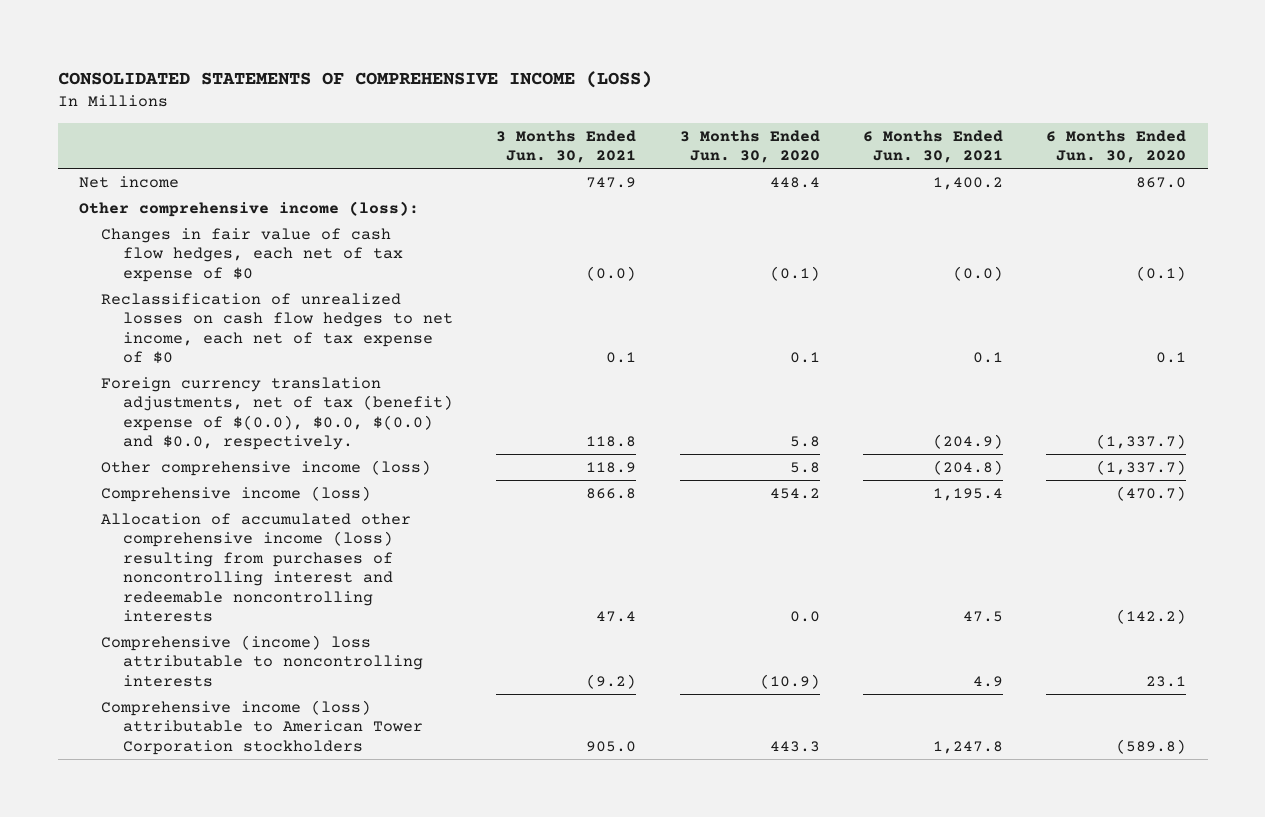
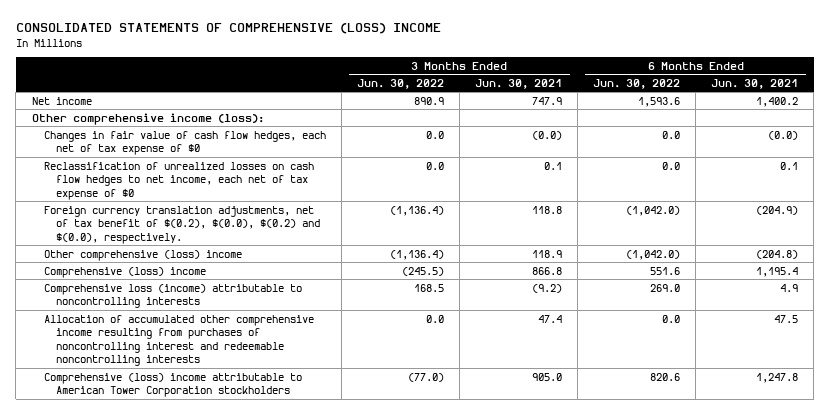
- CONSOLIDATED STATEMENTS OF COMPREHENSIVE INCOME (LOSS)
+ CONSOLIDATED STATEMENTS OF COMPREHENSIVE (LOSS) INCOME
- | 3 Months Ended Jun. 30, 2021 | 3 Months Ended Jun. 30, 2020 | 6 Months Ended Jun. 30, 2021 | 6 Months Ended Jun. 30, 2020
+ | 3 Months Ended Jun. 30, 2022 | 3 Months Ended Jun. 30, 2021 | 6 Months Ended Jun. 30, 2022 | 6 Months Ended Jun. 30, 2021
- Foreign currency translation adjustments, net of tax (benefit) expense of $(0.0), $0.0, $(0.0) and $0.0, respectively. | 118.8 | 5.8 | (204.9) | (1,337.7)
- Other comprehensive income (loss) | 118.9 | 5.8 | (204.8) | (1,337.7)
- Comprehensive income (loss) | 866.8 | 454.2 | 1,195.4 | (470.7)
- Allocation of accumulated other comprehensive income (loss) resulting from purchases of noncontrolling interest and redeemable noncontrolling interests | 47.4 | 0.0 | 47.5 | (142.2)
- Comprehensive (income) loss attributable to noncontrolling interests | (9.2) | (10.9) | 4.9 | 23.1
- Comprehensive income (loss) attributable to American Tower Corporation stockholders | 905.0 | 443.3 | 1,247.8 | (589.8)
+ Foreign currency translation adjustments, net of tax benefit of $(0.2), $(0.0), $(0.2) and $(0.0), respectively. | (1,136.4) | 118.8 | (1,042.0) | (204.9)
+ Other comprehensive (loss) income | (1,136.4) | 118.9 | (1,042.0) | (204.8)
+ Comprehensive (loss) income | (245.5) | 866.8 | 551.6 | 1,195.4
+ Comprehensive loss (income) attributable to noncontrolling interests | 168.5 | (9.2) | 269.0 | 4.9
+ Allocation of accumulated other comprehensive income resulting from purchases of noncontrolling interest and redeemable noncontrolling interests | 0.0 | 47.4 | 0.0 | 47.5
+ Comprehensive (loss) income attributable to American Tower Corporation stockholders | (77.0) | 905.0 | 820.6 | 1,247.8

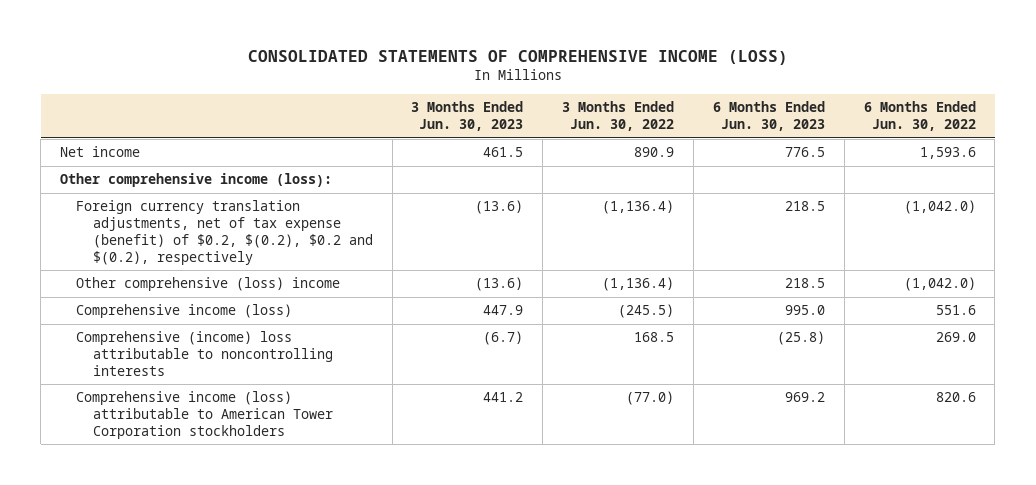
- CONSOLIDATED STATEMENTS OF COMPREHENSIVE (LOSS) INCOME
+ CONSOLIDATED STATEMENTS OF COMPREHENSIVE INCOME (LOSS)
- | 3 Months Ended Jun. 30, 2022 | 3 Months Ended Jun. 30, 2021 | 6 Months Ended Jun. 30, 2022 | 6 Months Ended Jun. 30, 2021
+ | 3 Months Ended Jun. 30, 2023 | 3 Months Ended Jun. 30, 2022 | 6 Months Ended Jun. 30, 2023 | 6 Months Ended Jun. 30, 2022
- Changes in fair value of cash flow hedges, each net of tax expense of $0 | 0.0 | (0.0) | 0.0 | (0.0)
- Reclassification of unrealized losses on cash flow hedges to net income, each net of tax expense of $0 | 0.0 | 0.1 | 0.0 | 0.1
- Foreign currency translation adjustments, net of tax benefit of $(0.2), $(0.0), $(0.2) and $(0.0), respectively. | (1,136.4) | 118.8 | (1,042.0) | (204.9)
+ Foreign currency translation adjustments, net of tax expense (benefit) of $0.2, $(0.2), $0.2 and $(0.2), respectively | (13.6) | (1,136.4) | 218.5 | (1,042.0)
- Comprehensive (loss) income | (245.5) | 866.8 | 551.6 | 1,195.4
- Comprehensive loss (income) attributable to noncontrolling interests | 168.5 | (9.2) | 269.0 | 4.9
- Allocation of accumulated other comprehensive income resulting from purchases of noncontrolling interest and redeemable noncontrolling interests | 0.0 | 47.4 | 0.0 | 47.5
- Comprehensive (loss) income attributable to American Tower Corporation stockholders | (77.0) | 905.0 | 820.6 | 1,247.8
+ Comprehensive income (loss) | 447.9 | (245.5) | 995.0 | 551.6
+ Comprehensive (income) loss attributable to noncontrolling interests | (6.7) | 168.5 | (25.8) | 269.0
+ Comprehensive income (loss) attributable to American Tower Corporation stockholders | 441.2 | (77.0) | 969.2 | 820.6

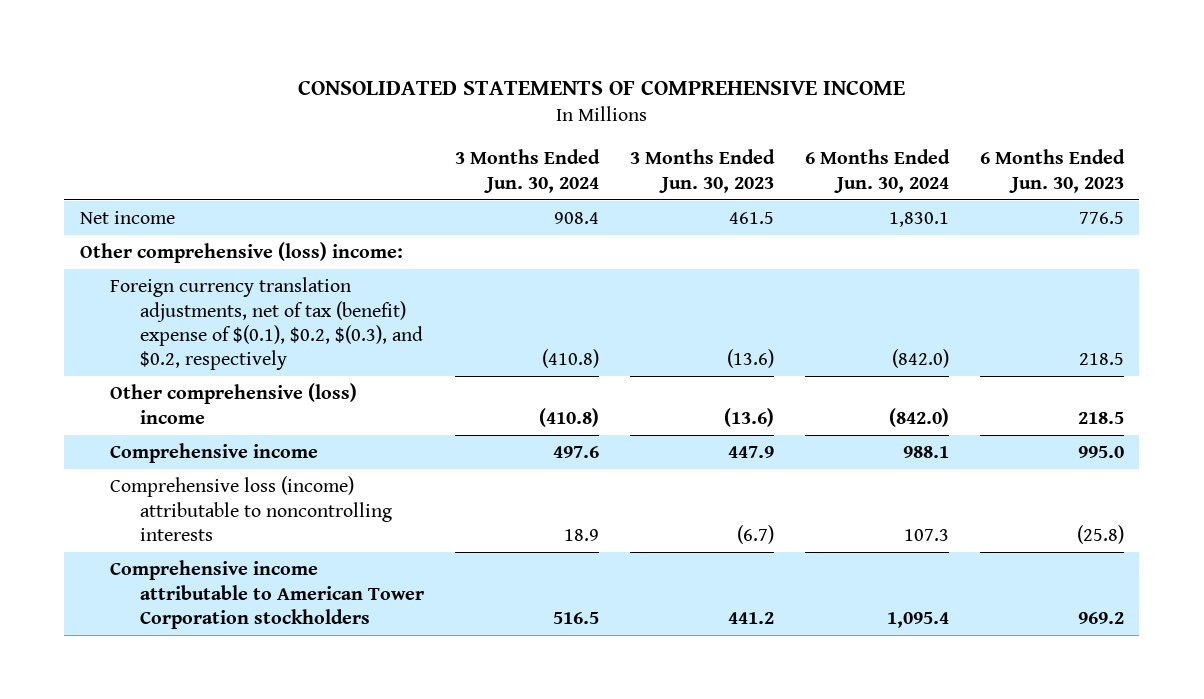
- CONSOLIDATED STATEMENTS OF COMPREHENSIVE INCOME (LOSS)
+ CONSOLIDATED STATEMENTS OF COMPREHENSIVE INCOME
- | 3 Months Ended Jun. 30, 2023 | 3 Months Ended Jun. 30, 2022 | 6 Months Ended Jun. 30, 2023 | 6 Months Ended Jun. 30, 2022
+ | 3 Months Ended Jun. 30, 2024 | 3 Months Ended Jun. 30, 2023 | 6 Months Ended Jun. 30, 2024 | 6 Months Ended Jun. 30, 2023
- Other comprehensive income (loss):
- Foreign currency translation adjustments, net of tax expense (benefit) of $0.2, $(0.2), $0.2 and $(0.2), respectively | (13.6) | (1,136.4) | 218.5 | (1,042.0)
+ Other comprehensive (loss) income:
+ Foreign currency translation adjustments, net of tax (benefit) expense of $(0.1), $0.2, $(0.3), and $0.2, respectively | (410.8) | (13.6) | (842.0) | 218.5
- Comprehensive income (loss) | 447.9 | (245.5) | 995.0 | 551.6
- Comprehensive (income) loss attributable to noncontrolling interests | (6.7) | 168.5 | (25.8) | 269.0
- Comprehensive income (loss) attributable to American Tower Corporation stockholders | 441.2 | (77.0) | 969.2 | 820.6
+ Comprehensive income | 497.6 | 447.9 | 988.1 | 995.0
+ Comprehensive loss (income) attributable to noncontrolling interests | 18.9 | (6.7) | 107.3 | (25.8)
+ Comprehensive income attributable to American Tower Corporation stockholders | 516.5 | 441.2 | 1,095.4 | 969.2

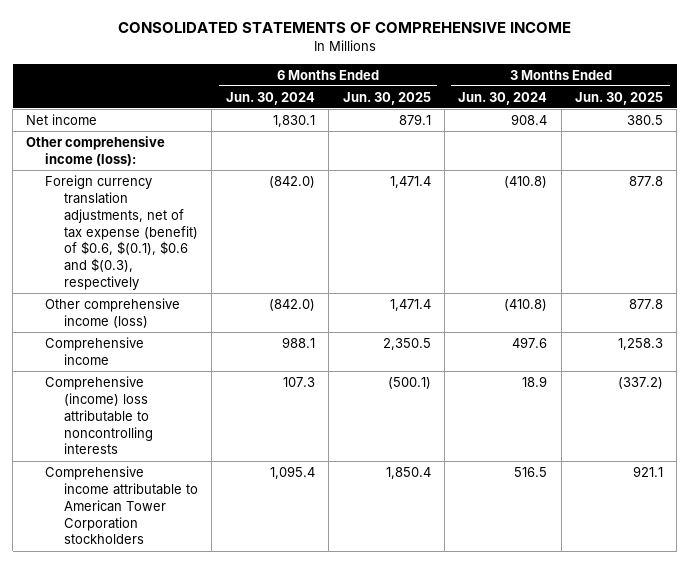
- | 3 Months Ended Jun. 30, 2024 | 3 Months Ended Jun. 30, 2023 | 6 Months Ended Jun. 30, 2024 | 6 Months Ended Jun. 30, 2023
+ | 6 Months Ended Jun. 30, 2024 | 6 Months Ended Jun. 30, 2025 | 3 Months Ended Jun. 30, 2024 | 3 Months Ended Jun. 30, 2025
- Other comprehensive (loss) income:
- Foreign currency translation adjustments, net of tax (benefit) expense of $(0.1), $0.2, $(0.3), and $0.2, respectively | (410.8) | (13.6) | (842.0) | 218.5
- Other comprehensive (loss) income | (410.8) | (13.6) | (842.0) | 218.5
+ Other comprehensive income (loss):
+ Foreign currency translation adjustments, net of tax expense (benefit) of $0.6, $(0.1), $0.6 and $(0.3), respectively | (842.0) | 1,471.4 | (410.8) | 877.8
+ Other comprehensive income (loss) | (842.0) | 1,471.4 | (410.8) | 877.8
- Comprehensive loss (income) attributable to noncontrolling interests | 18.9 | (6.7) | 107.3 | (25.8)
+ Comprehensive (income) loss attributable to noncontrolling interests | 107.3 | (500.1) | 18.9 | (337.2)

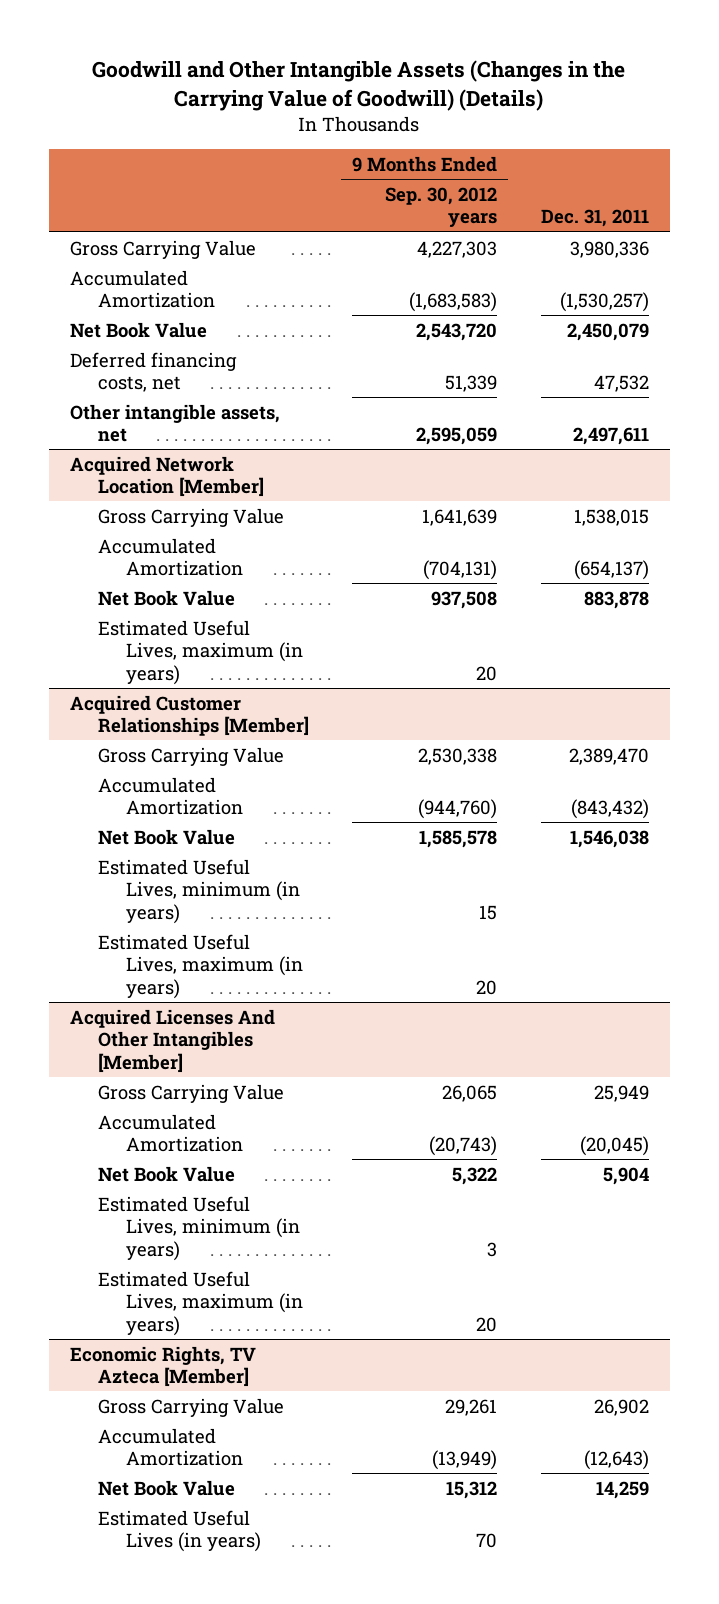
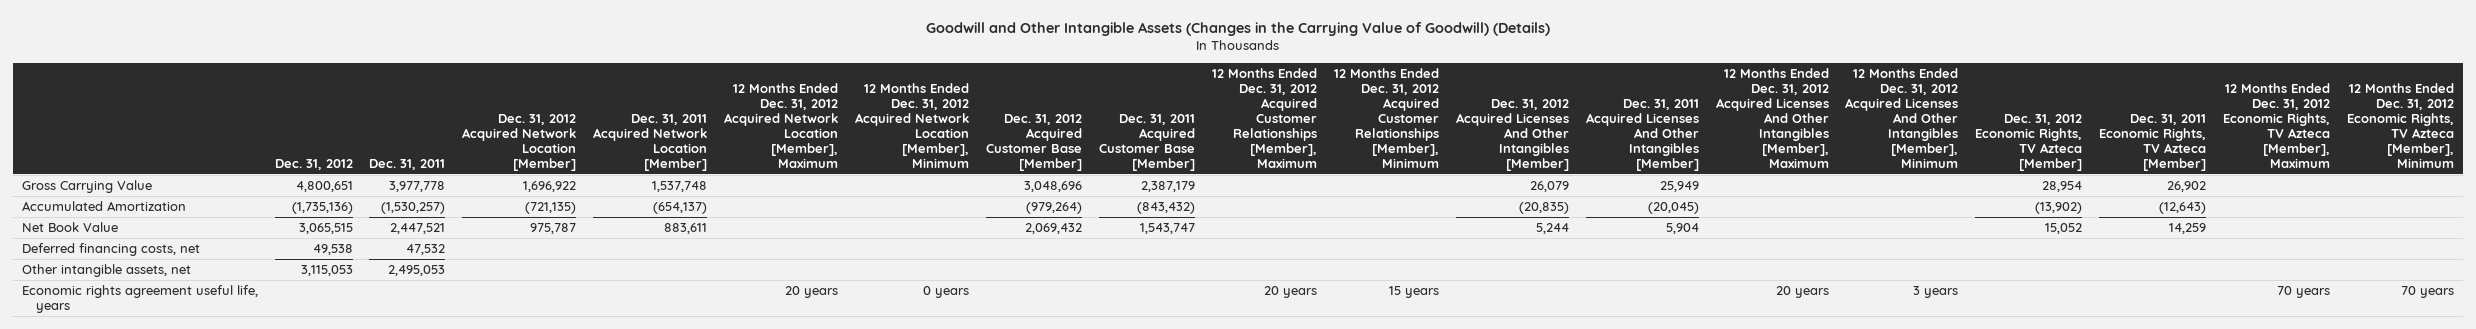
- | 9 Months Ended Sep. 30, 2012 years | Dec. 31, 2011
+ | Dec. 31, 2012 | Dec. 31, 2011 | Dec. 31, 2012 Acquired Network Location [Member] | Dec. 31, 2011 Acquired Network Location [Member] | 12 Months Ended Dec. 31, 2012 Acquired Network Location [Member], Maximum | 12 Months Ended Dec. 31, 2012 Acquired Network Location [Member], Minimum | Dec. 31, 2012 Acquired Customer Base [Member] | Dec. 31, 2011 Acquired Customer Base [Member] | 12 Months Ended Dec. 31, 2012 Acquired Customer Relationships [Member], Maximum | 12 Months Ended Dec. 31, 2012 Acquired Customer Relationships [Member], Minimum | Dec. 31, 2012 Acquired Licenses And Other Intangibles [Member] | Dec. 31, 2011 Acquired Licenses And Other Intangibles [Member] | 12 Months Ended Dec. 31, 2012 Acquired Licenses And Other Intangibles [Member], Maximum | 12 Months Ended Dec. 31, 2012 Acquired Licenses And Other Intangibles [Member], Minimum | Dec. 31, 2012 Economic Rights, TV Azteca [Member] | Dec. 31, 2011 Economic Rights, TV Azteca [Member] | 12 Months Ended Dec. 31, 2012 Economic Rights, TV Azteca [Member], Maximum | 12 Months Ended Dec. 31, 2012 Economic Rights, TV Azteca [Member], Minimum
- Gross Carrying Value | 4,227,303 | 3,980,336
+ Gross Carrying Value | 4,800,651 | 3,977,778 | 1,696,922 | 1,537,748 | | | 3,048,696 | 2,387,179 | | | 26,079 | 25,949 | | | 28,954 | 26,902 | |
- Net Book Value | 2,543,720 | 2,450,079
+ Net Book Value | 3,065,515 | 2,447,521 | 975,787 | 883,611 | | | 2,069,432 | 1,543,747 | | | 5,244 | 5,904 | | | 15,052 | 14,259 | |
- Other intangible assets, net | 2,595,059 | 2,497,611
- Acquired Network Location [Member]
- Gross Carrying Value | 1,641,639 | 1,538,015
- Accumulated Amortization | (704,131) | (654,137)
- Net Book Value | 937,508 | 883,878
- Estimated Useful Lives, maximum (in years) | 20 |
- Acquired Customer Relationships [Member]
- Gross Carrying Value | 2,530,338 | 2,389,470
- Accumulated Amortization | (944,760) | (843,432)
- Net Book Value | 1,585,578 | 1,546,038
- Estimated Useful Lives, minimum (in years) | 15 |
- Estimated Useful Lives, maximum (in years) | 20 |
- Acquired Licenses And Other Intangibles [Member]
- Gross Carrying Value | 26,065 | 25,949
- Accumulated Amortization | (20,743) | (20,045)
- Net Book Value | 5,322 | 5,904
- Estimated Useful Lives, minimum (in years) | 3 |
- Estimated Useful Lives, maximum (in years) | 20 |
- Economic Rights, TV Azteca [Member]
- Gross Carrying Value | 29,261 | 26,902
- Accumulated Amortization | (13,949) | (12,643)
- Net Book Value | 15,312 | 14,259
- Estimated Useful Lives (in years) | 70 |
+ Other intangible assets, net | 3,115,053 | 2,495,053 | | | | | | | | | | | | | | | |
+ Economic rights agreement useful life, years | | | | | 20 years | 0 years | | | 20 years | 15 years | | | 20 years | 3 years | | | 70 years | 70 years

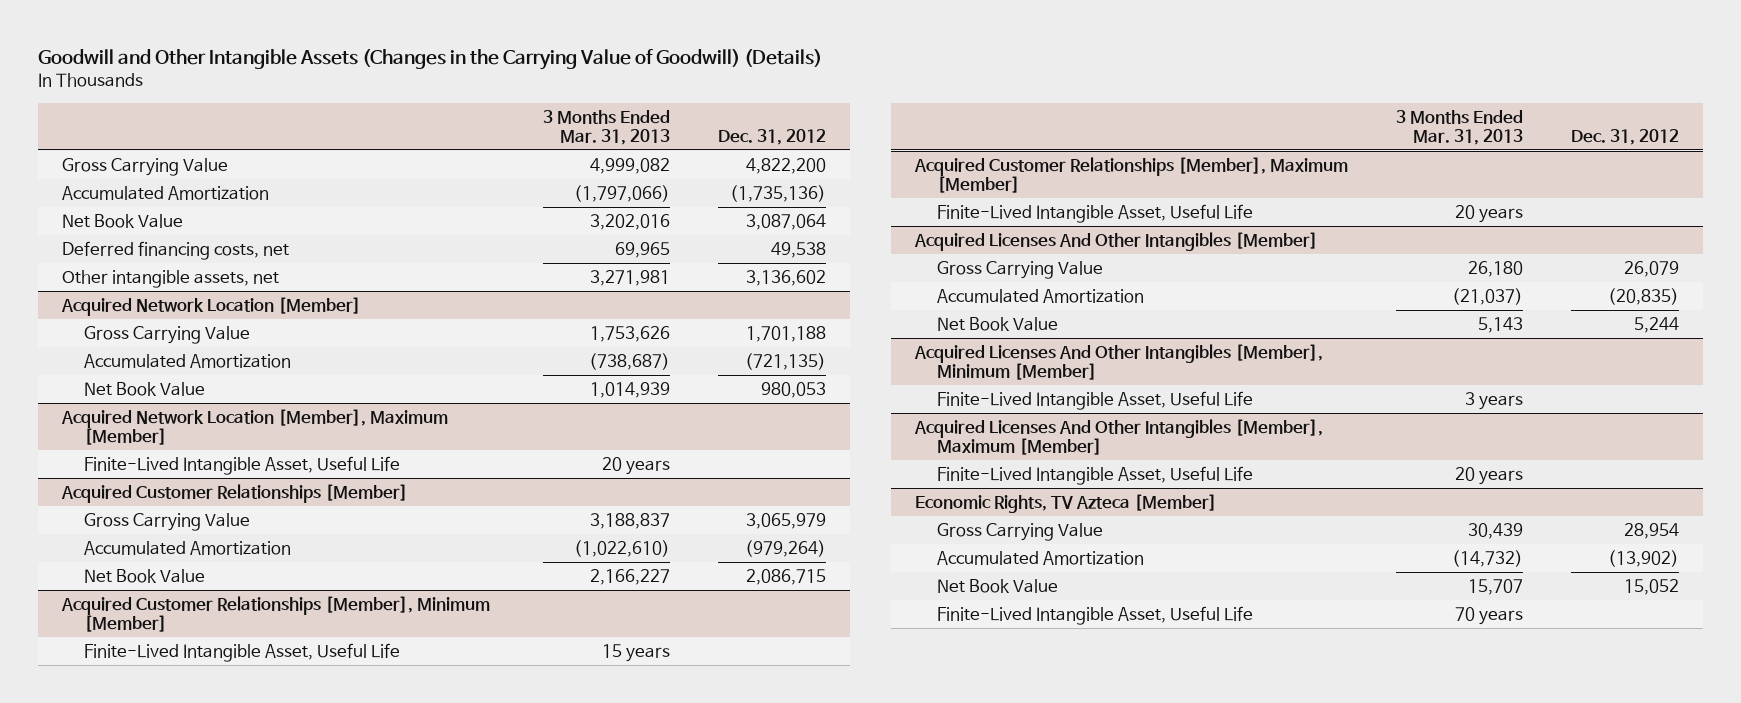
- | Dec. 31, 2012 | Dec. 31, 2011 | Dec. 31, 2012 Acquired Network Location [Member] | Dec. 31, 2011 Acquired Network Location [Member] | 12 Months Ended Dec. 31, 2012 Acquired Network Location [Member], Maximum | 12 Months Ended Dec. 31, 2012 Acquired Network Location [Member], Minimum | Dec. 31, 2012 Acquired Customer Base [Member] | Dec. 31, 2011 Acquired Customer Base [Member] | 12 Months Ended Dec. 31, 2012 Acquired Customer Relationships [Member], Maximum | 12 Months Ended Dec. 31, 2012 Acquired Customer Relationships [Member], Minimum | Dec. 31, 2012 Acquired Licenses And Other Intangibles [Member] | Dec. 31, 2011 Acquired Licenses And Other Intangibles [Member] | 12 Months Ended Dec. 31, 2012 Acquired Licenses And Other Intangibles [Member], Maximum | 12 Months Ended Dec. 31, 2012 Acquired Licenses And Other Intangibles [Member], Minimum | Dec. 31, 2012 Economic Rights, TV Azteca [Member] | Dec. 31, 2011 Economic Rights, TV Azteca [Member] | 12 Months Ended Dec. 31, 2012 Economic Rights, TV Azteca [Member], Maximum | 12 Months Ended Dec. 31, 2012 Economic Rights, TV Azteca [Member], Minimum
+ | 3 Months Ended Mar. 31, 2013 | Dec. 31, 2012
- Gross Carrying Value | 4,800,651 | 3,977,778 | 1,696,922 | 1,537,748 | | | 3,048,696 | 2,387,179 | | | 26,079 | 25,949 | | | 28,954 | 26,902 | |
+ Gross Carrying Value | 4,999,082 | 4,822,200
- Net Book Value | 3,065,515 | 2,447,521 | 975,787 | 883,611 | | | 2,069,432 | 1,543,747 | | | 5,244 | 5,904 | | | 15,052 | 14,259 | |
+ Net Book Value | 3,202,016 | 3,087,064
- Other intangible assets, net | 3,115,053 | 2,495,053 | | | | | | | | | | | | | | | |
- Economic rights agreement useful life, years | | | | | 20 years | 0 years | | | 20 years | 15 years | | | 20 years | 3 years | | | 70 years | 70 years
+ Other intangible assets, net | 3,271,981 | 3,136,602
+ Acquired Network Location [Member]
+ Gross Carrying Value | 1,753,626 | 1,701,188
+ Accumulated Amortization | (738,687) | (721,135)
+ Net Book Value | 1,014,939 | 980,053
+ Acquired Network Location [Member], Maximum [Member]
+ Finite-Lived Intangible Asset, Useful Life | 20 years |
+ Acquired Customer Relationships [Member]
+ Gross Carrying Value | 3,188,837 | 3,065,979
+ Accumulated Amortization | (1,022,610) | (979,264)
+ Net Book Value | 2,166,227 | 2,086,715
+ Acquired Customer Relationships [Member], Minimum [Member]
+ Finite-Lived Intangible Asset, Useful Life | 15 years |
+ Acquired Customer Relationships [Member], Maximum [Member]
+ Finite-Lived Intangible Asset, Useful Life | 20 years |
+ Acquired Licenses And Other Intangibles [Member]
+ Gross Carrying Value | 26,180 | 26,079
+ Accumulated Amortization | (21,037) | (20,835)
+ Net Book Value | 5,143 | 5,244
+ Acquired Licenses And Other Intangibles [Member], Minimum [Member]
+ Finite-Lived Intangible Asset, Useful Life | 3 years |
+ Acquired Licenses And Other Intangibles [Member], Maximum [Member]
+ Finite-Lived Intangible Asset, Useful Life | 20 years |
+ Economic Rights, TV Azteca [Member]
+ Gross Carrying Value | 30,439 | 28,954
+ Accumulated Amortization | (14,732) | (13,902)
+ Net Book Value | 15,707 | 15,052
+ Finite-Lived Intangible Asset, Useful Life | 70 years |

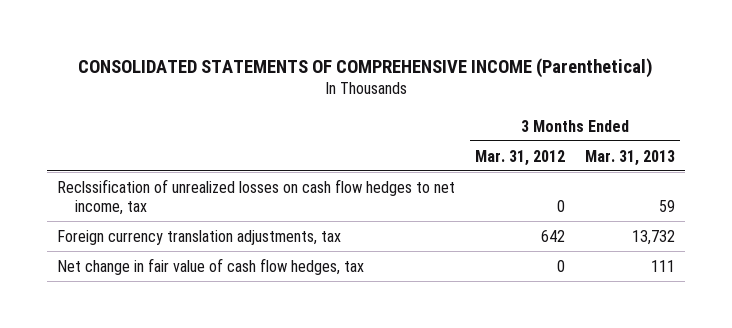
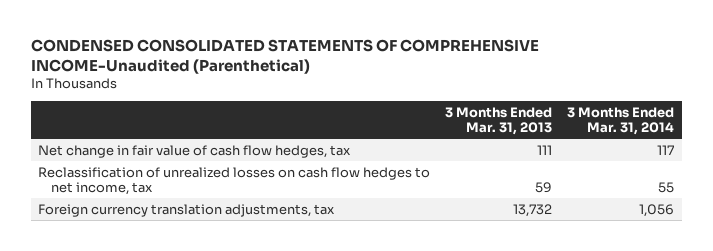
- CONSOLIDATED STATEMENTS OF COMPREHENSIVE INCOME (Parenthetical)
+ CONDENSED CONSOLIDATED STATEMENTS OF COMPREHENSIVE INCOME-Unaudited (Parenthetical)
- | 3 Months Ended Mar. 31, 2012 | 3 Months Ended Mar. 31, 2013
+ | 3 Months Ended Mar. 31, 2013 | 3 Months Ended Mar. 31, 2014
- Reclssification of unrealized losses on cash flow hedges to net income, tax | 0 | 59
+ Reclassification of unrealized losses on cash flow hedges to net income, tax | 59 | 55
moved down: Foreign currency translation adjustments, tax | 13,732 | 1,056

